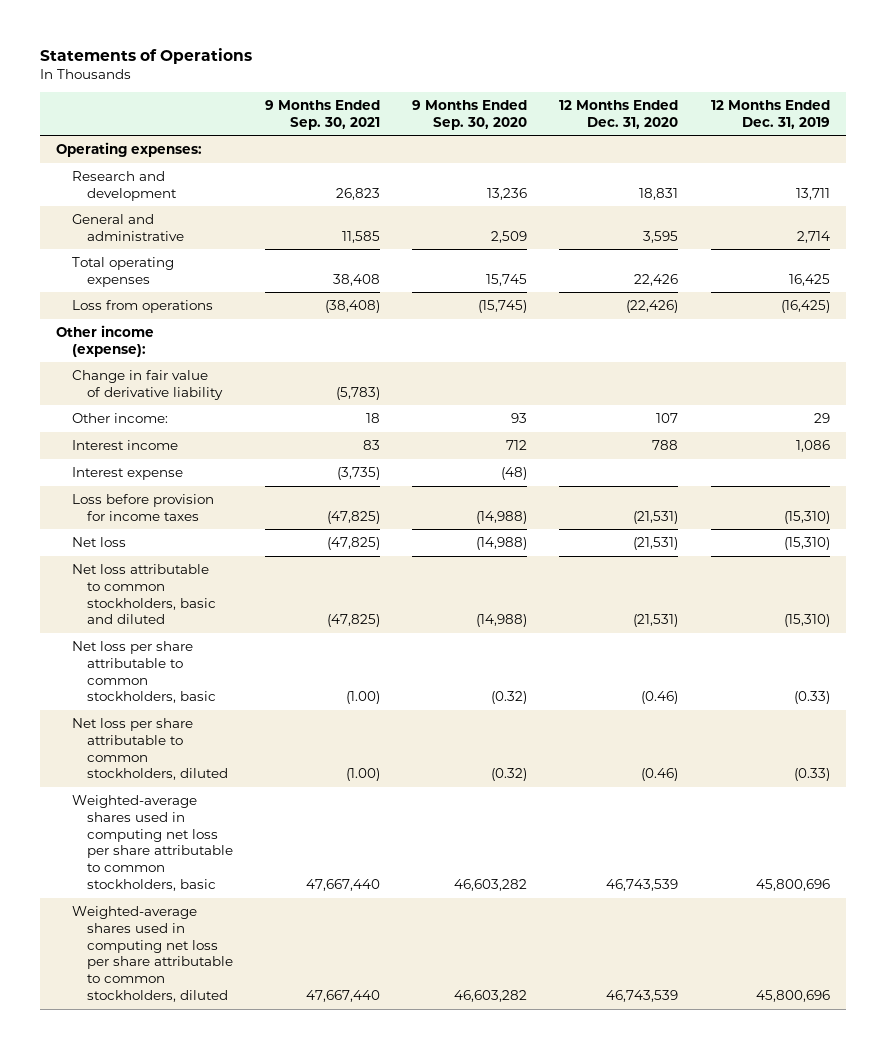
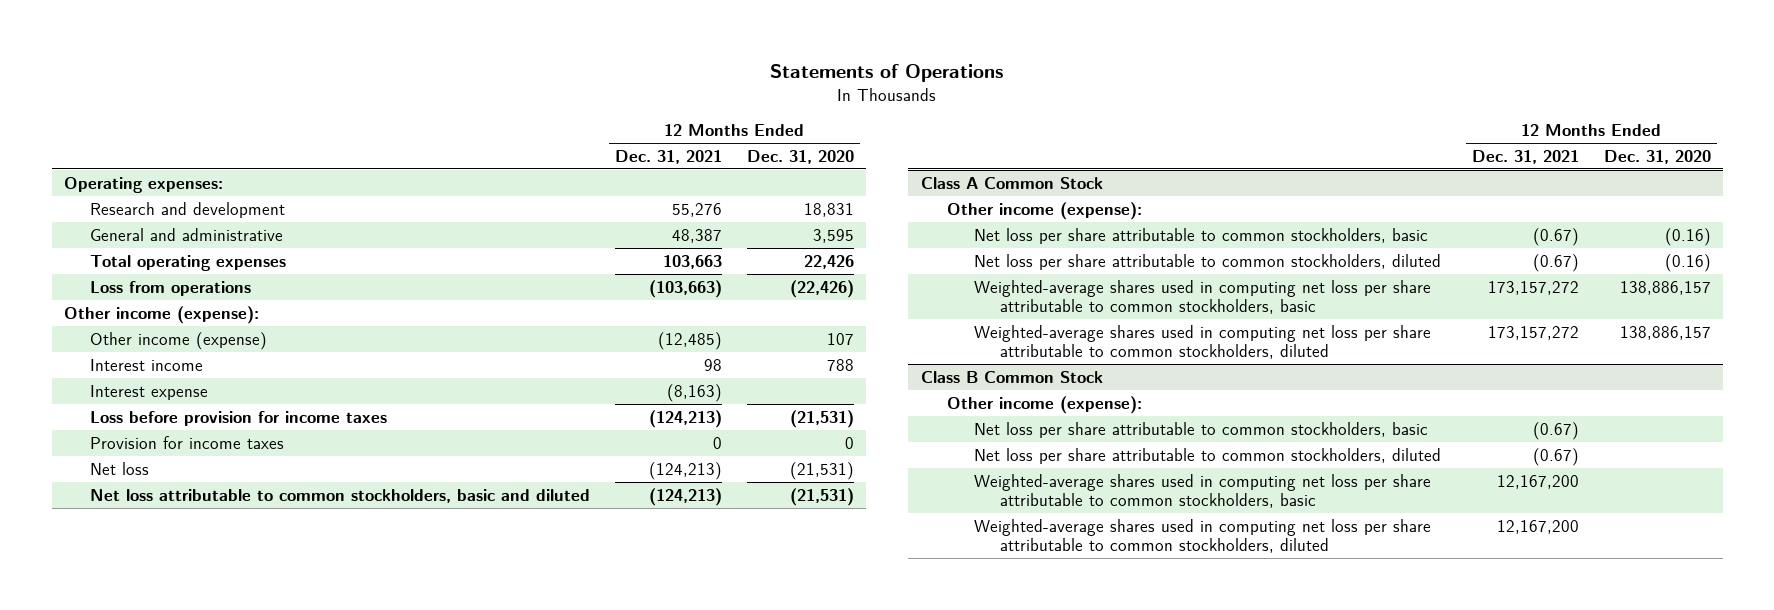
- | 9 Months Ended Sep. 30, 2021 | 9 Months Ended Sep. 30, 2020 | 12 Months Ended Dec. 31, 2020 | 12 Months Ended Dec. 31, 2019
+ | 12 Months Ended Dec. 31, 2021 | 12 Months Ended Dec. 31, 2020
- Change in fair value of derivative liability | (5,783) | | |
- Other income: | 18 | 93 | 107 | 29
+ Other income (expense) | (12,485) | 107
+ Provision for income taxes | 0 | 0
- Net loss per share attributable to common stockholders, basic | (1.00) | (0.32) | (0.46) | (0.33)
- Net loss per share attributable to common stockholders, diluted | (1.00) | (0.32) | (0.46) | (0.33)
- Weighted-average shares used in computing net loss per share attributable to common stockholders, basic | 47,667,440 | 46,603,282 | 46,743,539 | 45,800,696
- Weighted-average shares used in computing net loss per share attributable to common stockholders, diluted | 47,667,440 | 46,603,282 | 46,743,539 | 45,800,696
+ Class A Common Stock
+ Other income (expense):
+ Net loss per share attributable to common stockholders, basic | (0.67) | (0.16)
+ Net loss per share attributable to common stockholders, diluted | (0.67) | (0.16)
+ Weighted-average shares used in computing net loss per share attributable to common stockholders, basic | 173,157,272 | 138,886,157
+ Weighted-average shares used in computing net loss per share attributable to common stockholders, diluted | 173,157,272 | 138,886,157
+ Class B Common Stock
+ Other income (expense):
+ Net loss per share attributable to common stockholders, basic | (0.67) |
+ Net loss per share attributable to common stockholders, diluted | (0.67) |
+ Weighted-average shares used in computing net loss per share attributable to common stockholders, basic | 12,167,200 |
+ Weighted-average shares used in computing net loss per share attributable to common stockholders, diluted | 12,167,200 |

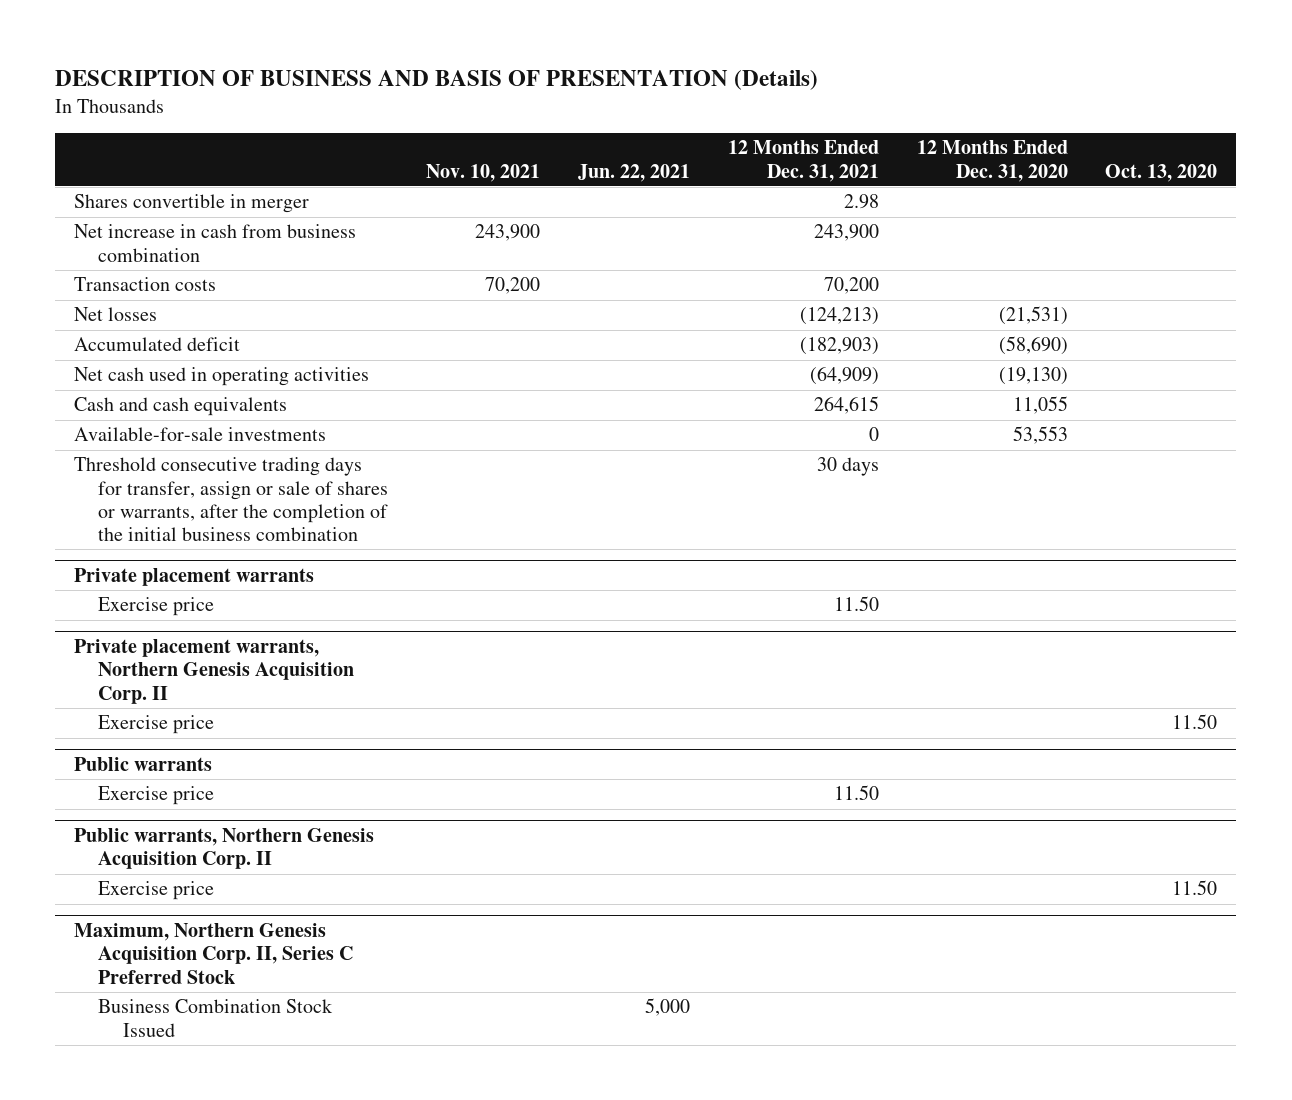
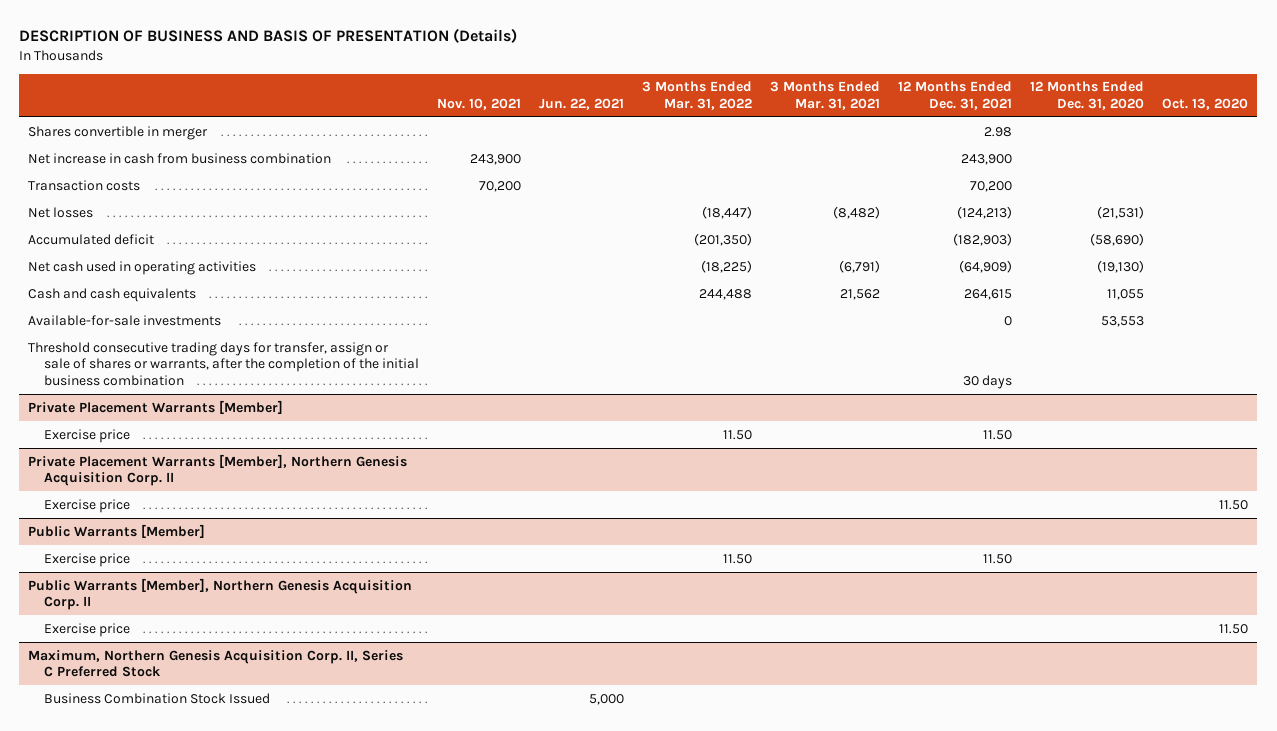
- | Nov. 10, 2021 | Jun. 22, 2021 | 12 Months Ended Dec. 31, 2021 | 12 Months Ended Dec. 31, 2020 | Oct. 13, 2020
+ | Nov. 10, 2021 | Jun. 22, 2021 | 3 Months Ended Mar. 31, 2022 | 3 Months Ended Mar. 31, 2021 | 12 Months Ended Dec. 31, 2021 | 12 Months Ended Dec. 31, 2020 | Oct. 13, 2020
- Private placement warrants
+ Private Placement Warrants [Member]
- Private placement warrants, Northern Genesis Acquisition Corp. II
+ Private Placement Warrants [Member], Northern Genesis Acquisition Corp. II
- Public warrants
+ Public Warrants [Member]
- Public warrants, Northern Genesis Acquisition Corp. II
+ Public Warrants [Member], Northern Genesis Acquisition Corp. II

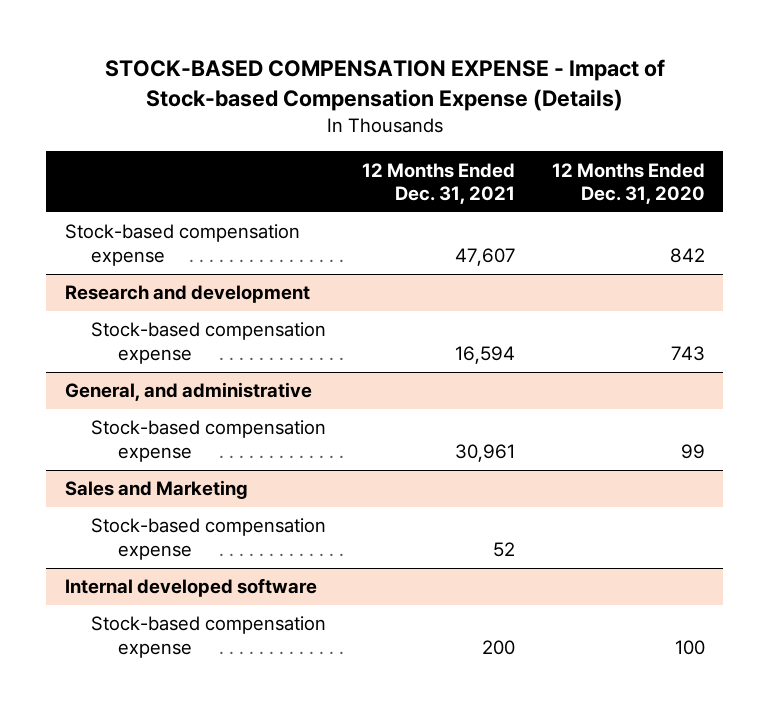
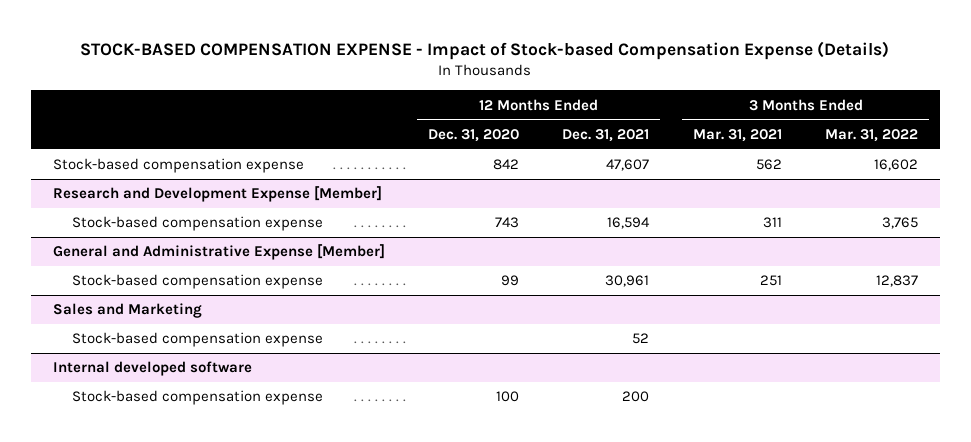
- | 12 Months Ended Dec. 31, 2021 | 12 Months Ended Dec. 31, 2020
+ | 12 Months Ended Dec. 31, 2020 | 12 Months Ended Dec. 31, 2021 | 3 Months Ended Mar. 31, 2021 | 3 Months Ended Mar. 31, 2022
- Research and development
+ Research and Development Expense [Member]
- General, and administrative
+ General and Administrative Expense [Member]

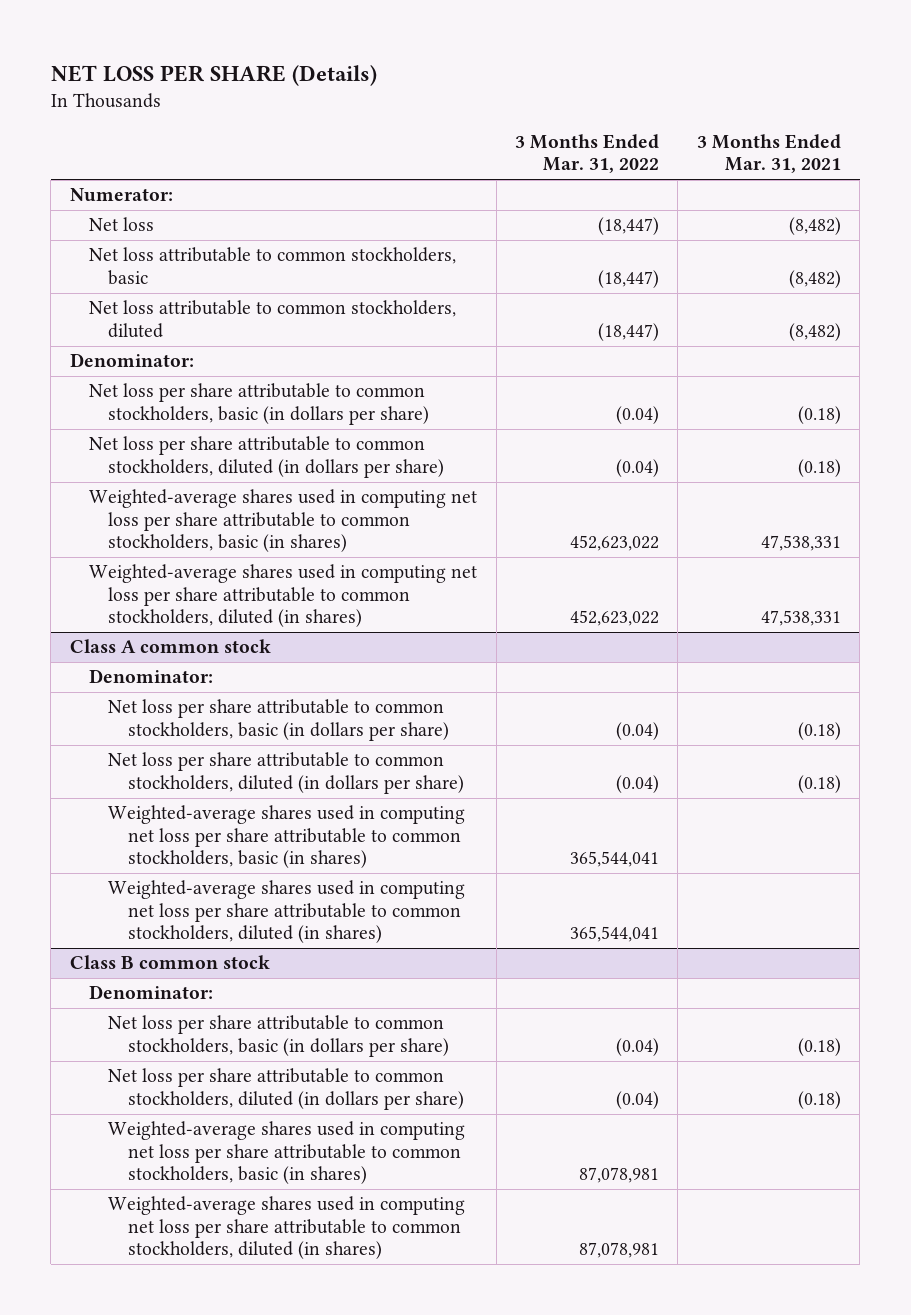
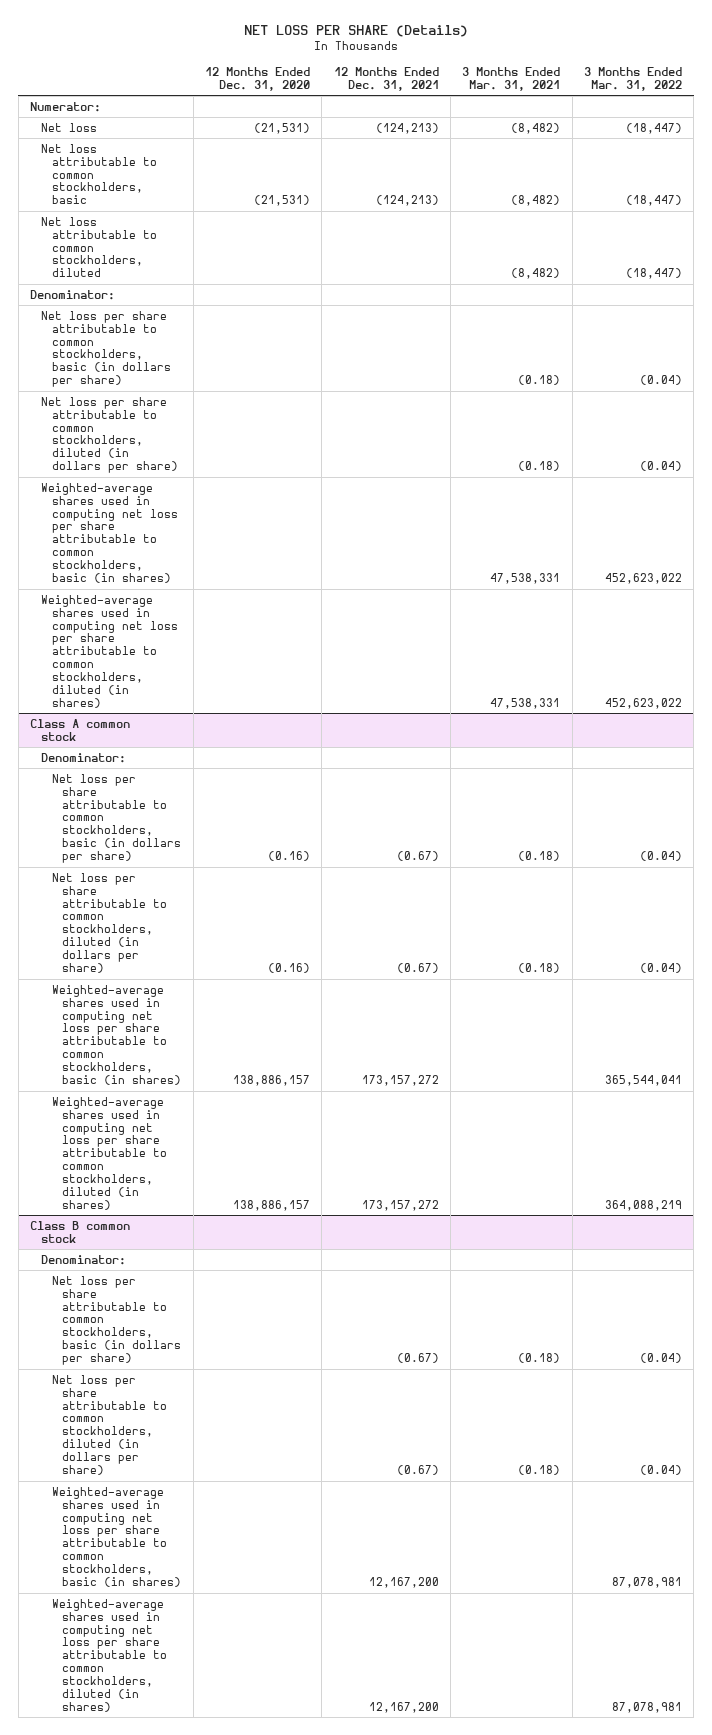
- | 3 Months Ended Mar. 31, 2022 | 3 Months Ended Mar. 31, 2021
+ | 12 Months Ended Dec. 31, 2020 | 12 Months Ended Dec. 31, 2021 | 3 Months Ended Mar. 31, 2021 | 3 Months Ended Mar. 31, 2022
@ Class A common stock
- Weighted-average shares used in computing net loss per share attributable to common stockholders, diluted (in shares) | 365,544,041 |
+ Weighted-average shares used in computing net loss per share attributable to common stockholders, diluted (in shares) | 138,886,157 | 173,157,272 | | 364,088,219

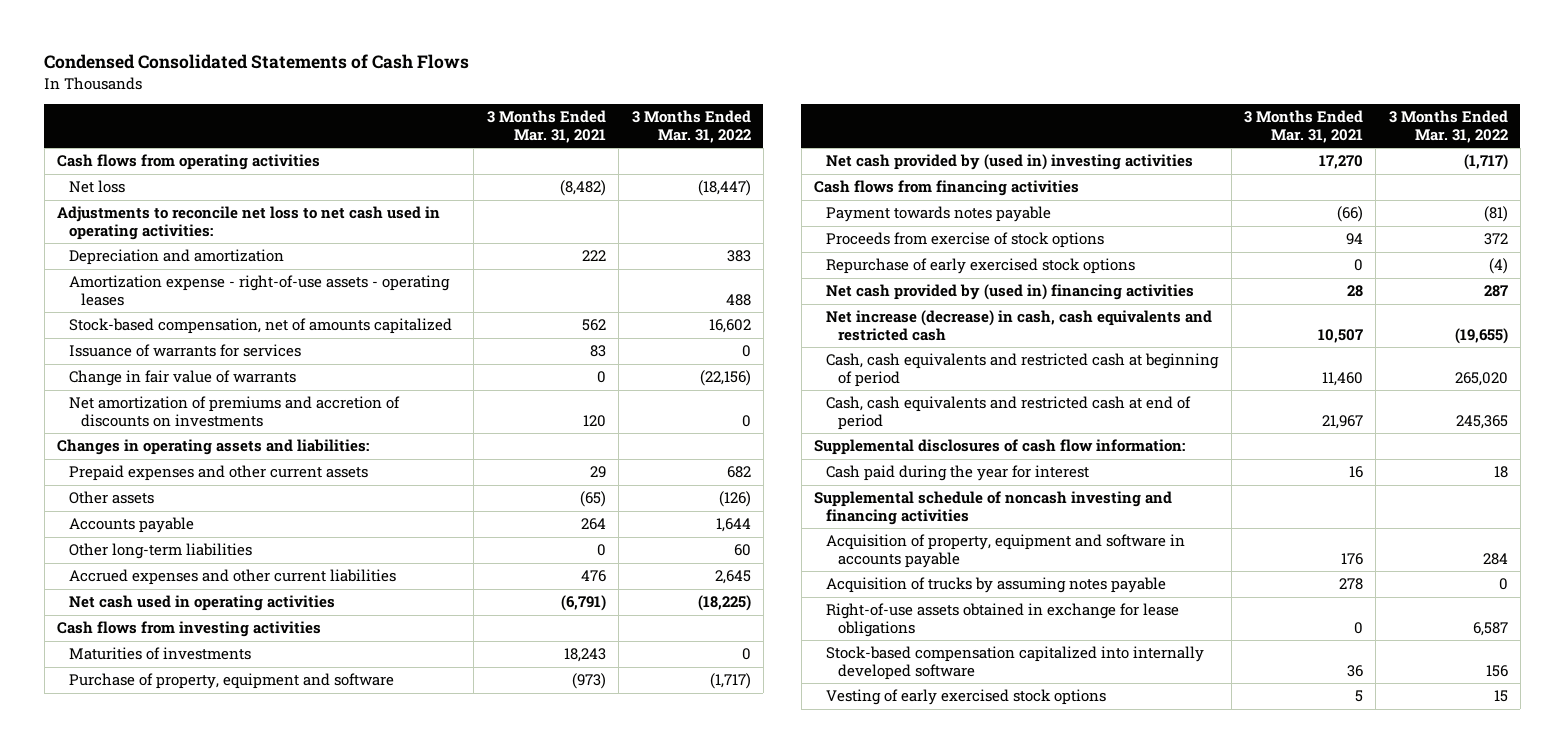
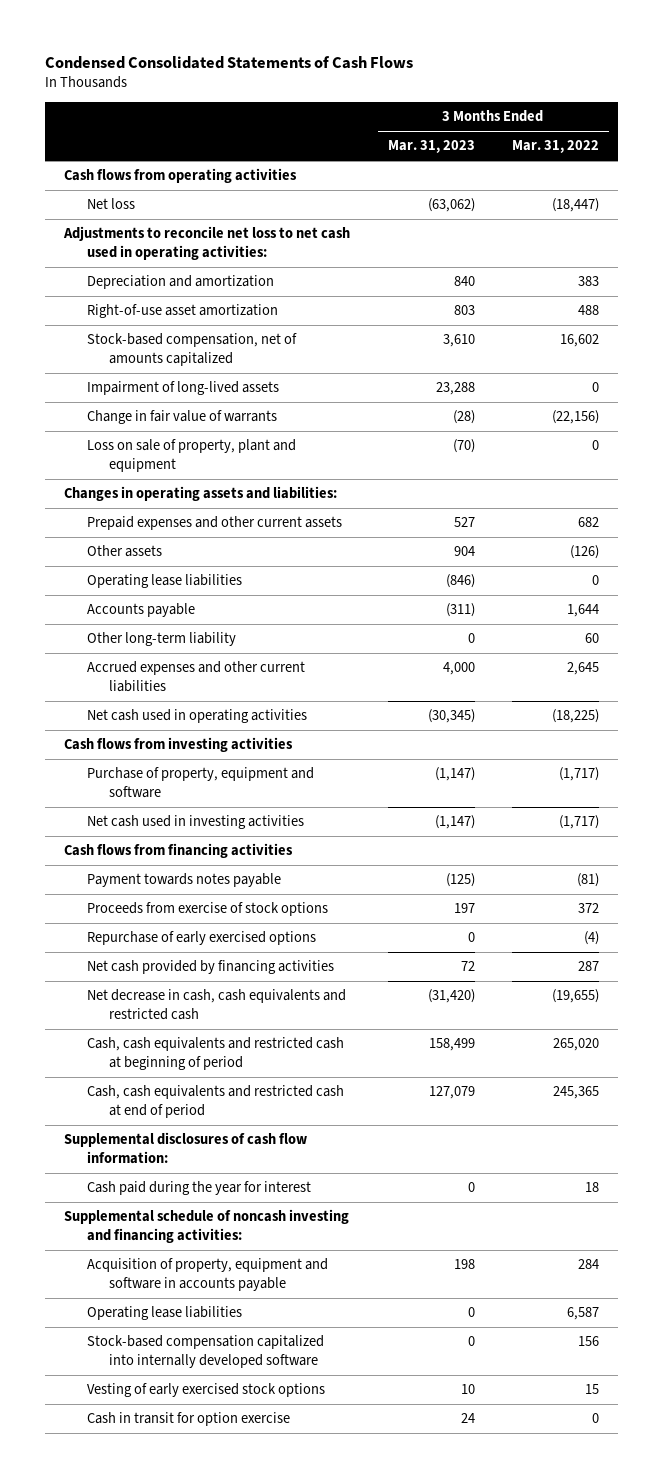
- | 3 Months Ended Mar. 31, 2021 | 3 Months Ended Mar. 31, 2022
+ | 3 Months Ended Mar. 31, 2023 | 3 Months Ended Mar. 31, 2022
- Amortization expense - right-of-use assets - operating leases | | 488
+ Right-of-use asset amortization | 803 | 488
- Issuance of warrants for services | 83 | 0
+ Impairment of long-lived assets | 23,288 | 0
- Net amortization of premiums and accretion of discounts on investments | 120 | 0
+ Loss on sale of property, plant and equipment | (70) | 0
+ Operating lease liabilities | (846) | 0
- Other long-term liabilities | 0 | 60
+ Other long-term liability | 0 | 60
- Maturities of investments | 18,243 | 0
- Net cash provided by (used in) investing activities | 17,270 | (1,717)
+ Net cash used in investing activities | (1,147) | (1,717)
- Repurchase of early exercised stock options | 0 | (4)
- Net cash provided by (used in) financing activities | 28 | 287
- Net increase (decrease) in cash, cash equivalents and restricted cash | 10,507 | (19,655)
+ Repurchase of early exercised options | 0 | (4)
+ Net cash provided by financing activities | 72 | 287
+ Net decrease in cash, cash equivalents and restricted cash | (31,420) | (19,655)
- Supplemental schedule of noncash investing and financing activities
+ Supplemental schedule of noncash investing and financing activities:
- Acquisition of trucks by assuming notes payable | 278 | 0
- Right-of-use assets obtained in exchange for lease obligations | 0 | 6,587
+ Operating lease liabilities | 0 | 6,587
+ Cash in transit for option exercise | 24 | 0

